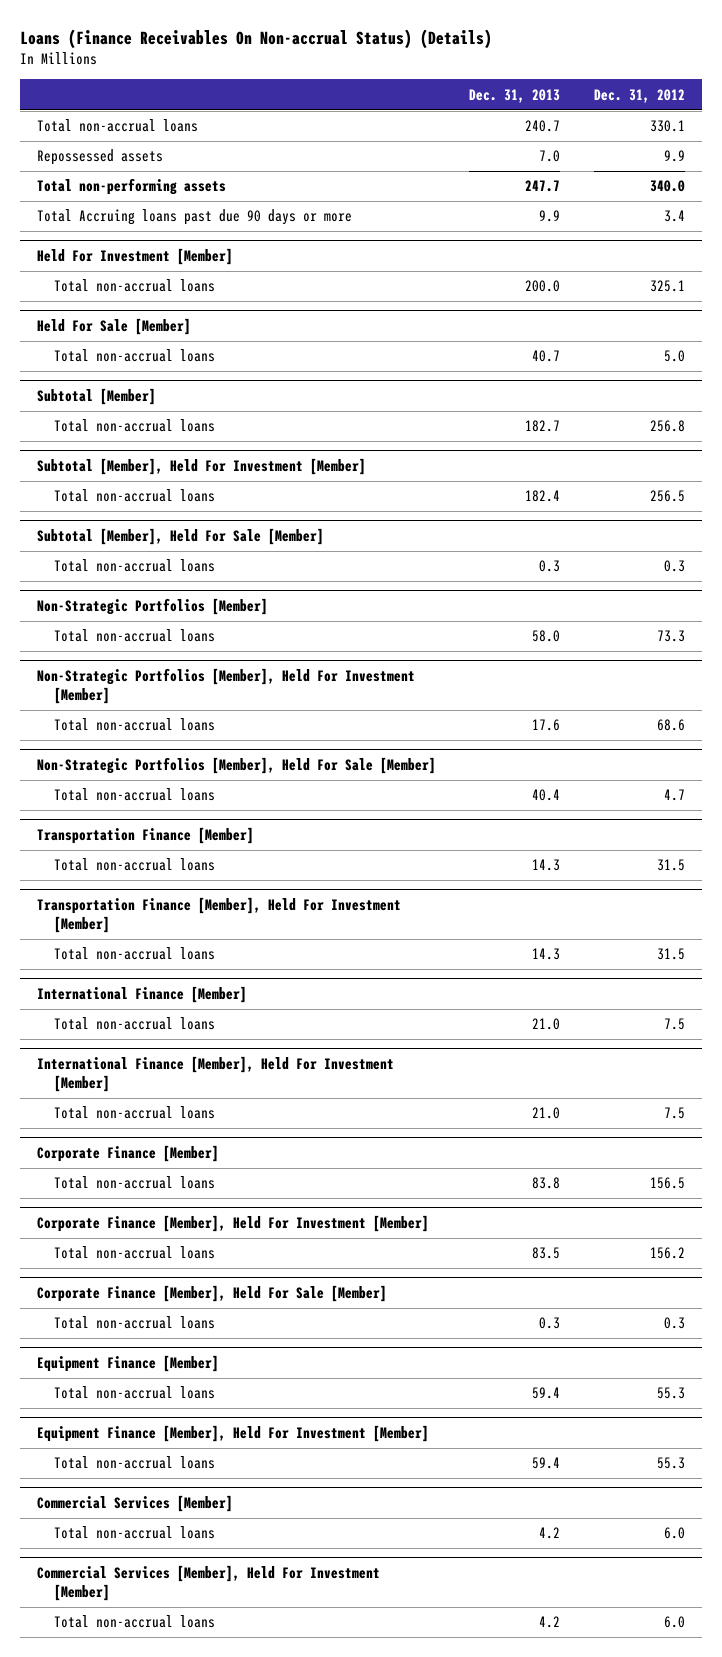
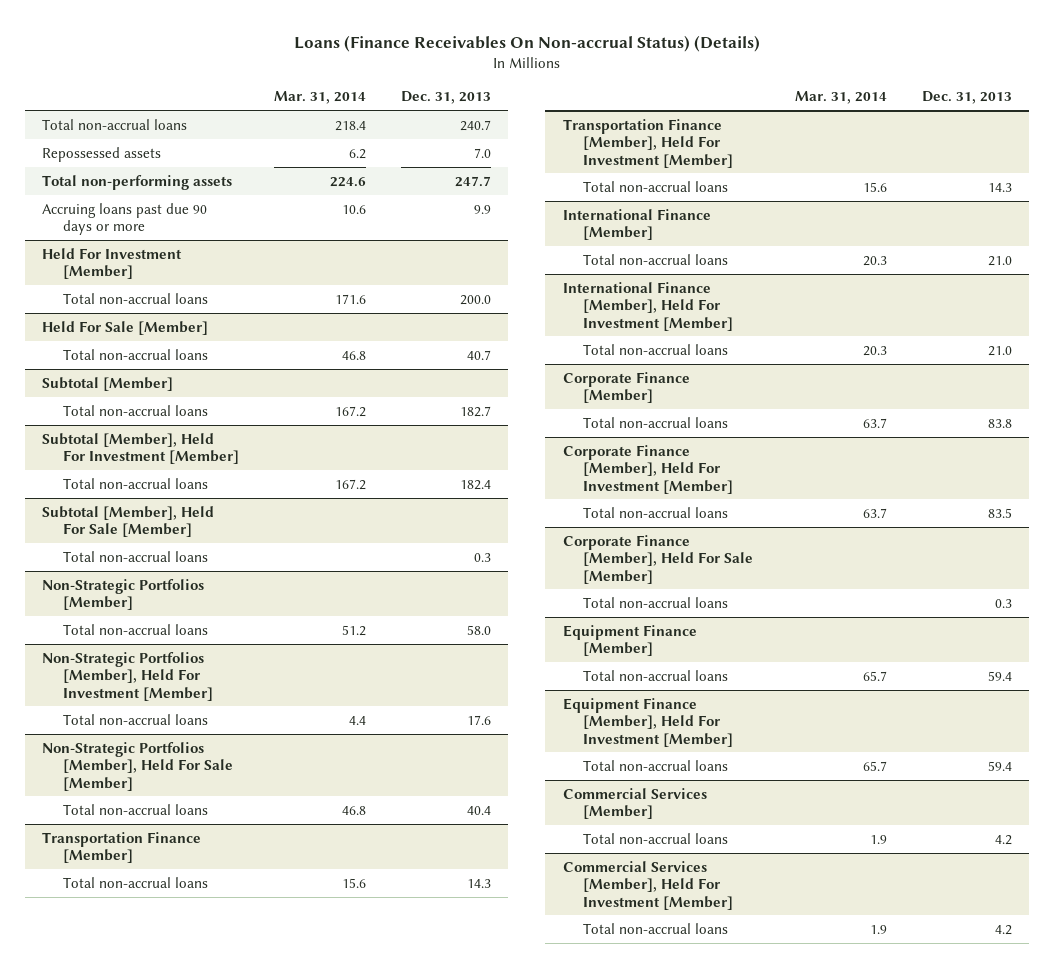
- | Dec. 31, 2013 | Dec. 31, 2012
+ | Mar. 31, 2014 | Dec. 31, 2013
- Total Accruing loans past due 90 days or more | 9.9 | 3.4
+ Accruing loans past due 90 days or more | 10.6 | 9.9

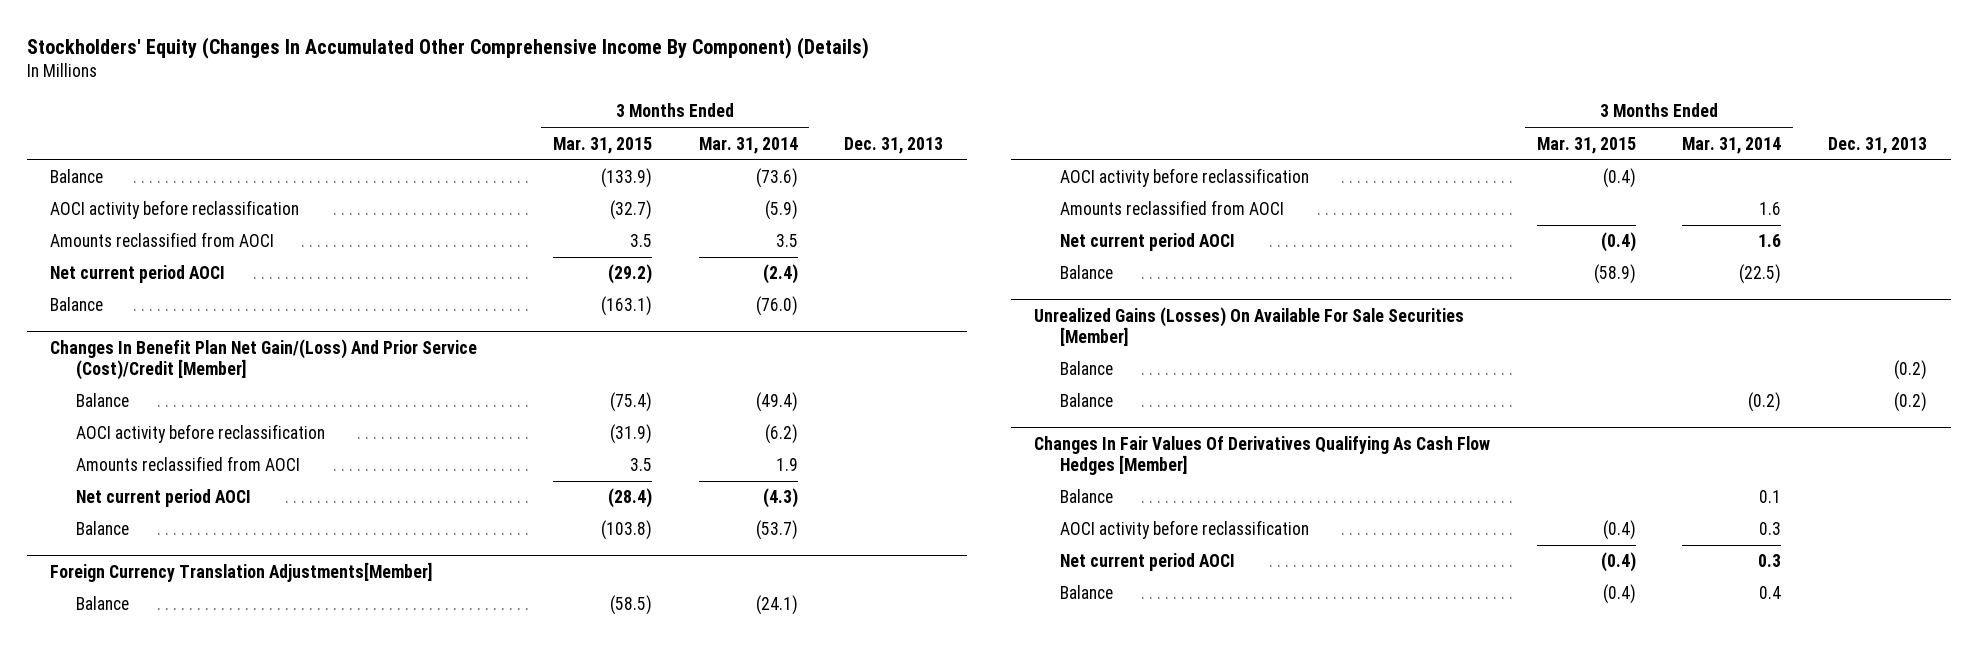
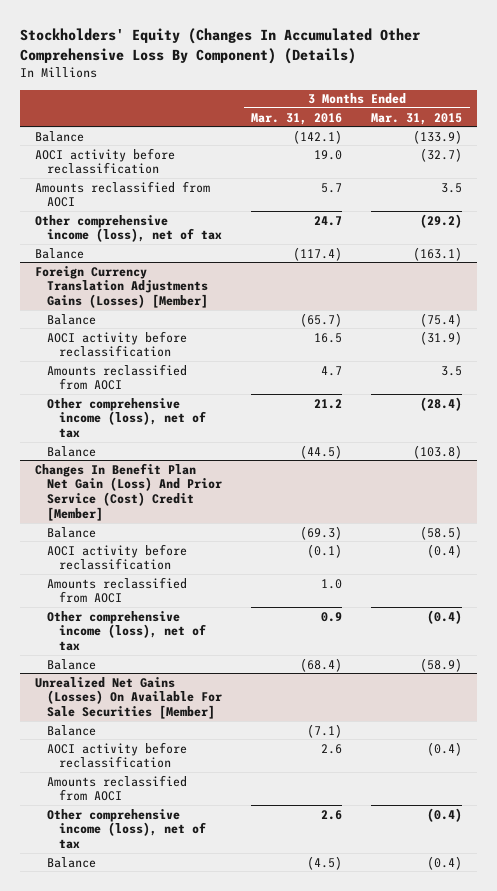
- Stockholders' Equity (Changes In Accumulated Other Comprehensive Income By Component) (Details)
+ Stockholders' Equity (Changes In Accumulated Other Comprehensive Loss By Component) (Details)
- | 3 Months Ended Mar. 31, 2015 | 3 Months Ended Mar. 31, 2014 | Dec. 31, 2013
+ | 3 Months Ended Mar. 31, 2016 | 3 Months Ended Mar. 31, 2015
- Net current period AOCI | (29.2) | (2.4) |
+ Other comprehensive income (loss), net of tax | 24.7 | (29.2)
- Changes In Benefit Plan Net Gain/(Loss) And Prior Service (Cost)/Credit [Member]
+ Foreign Currency Translation Adjustments Gains (Losses) [Member]
- Net current period AOCI | (28.4) | (4.3) |
+ Other comprehensive income (loss), net of tax | 21.2 | (28.4)
- Foreign Currency Translation Adjustments[Member]
+ Changes In Benefit Plan Net Gain (Loss) And Prior Service (Cost) Credit [Member]
- Net current period AOCI | (0.4) | 1.6 |
+ Other comprehensive income (loss), net of tax | 0.9 | (0.4)
- Unrealized Gains (Losses) On Available For Sale Securities [Member]
- Balance | | | (0.2)
- Balance | | (0.2) | (0.2)
- Changes In Fair Values Of Derivatives Qualifying As Cash Flow Hedges [Member]
+ Unrealized Net Gains (Losses) On Available For Sale Securities [Member]
- Net current period AOCI | (0.4) | 0.3 |
+ Amounts reclassified from AOCI
+ Other comprehensive income (loss), net of tax | 2.6 | (0.4)

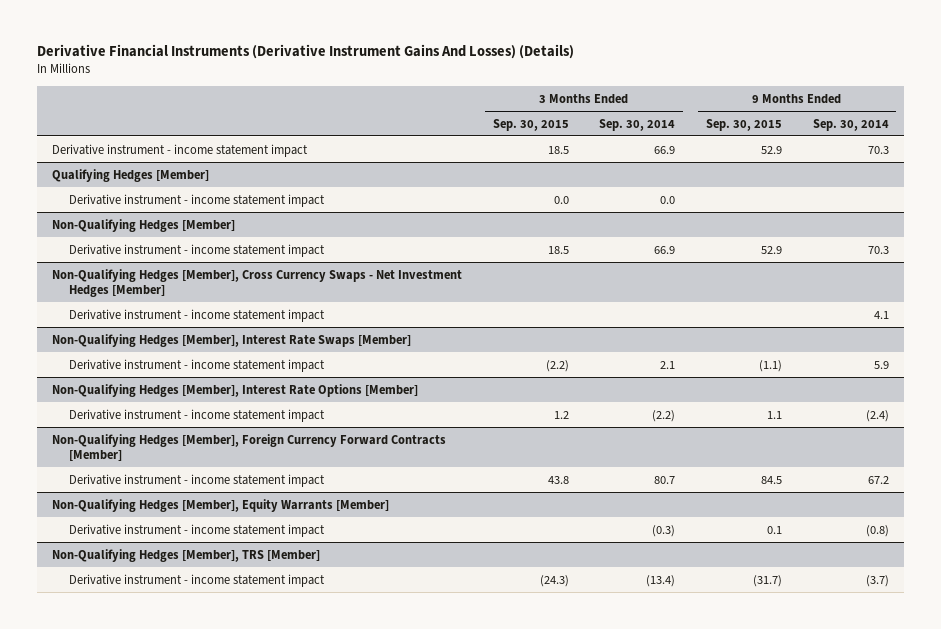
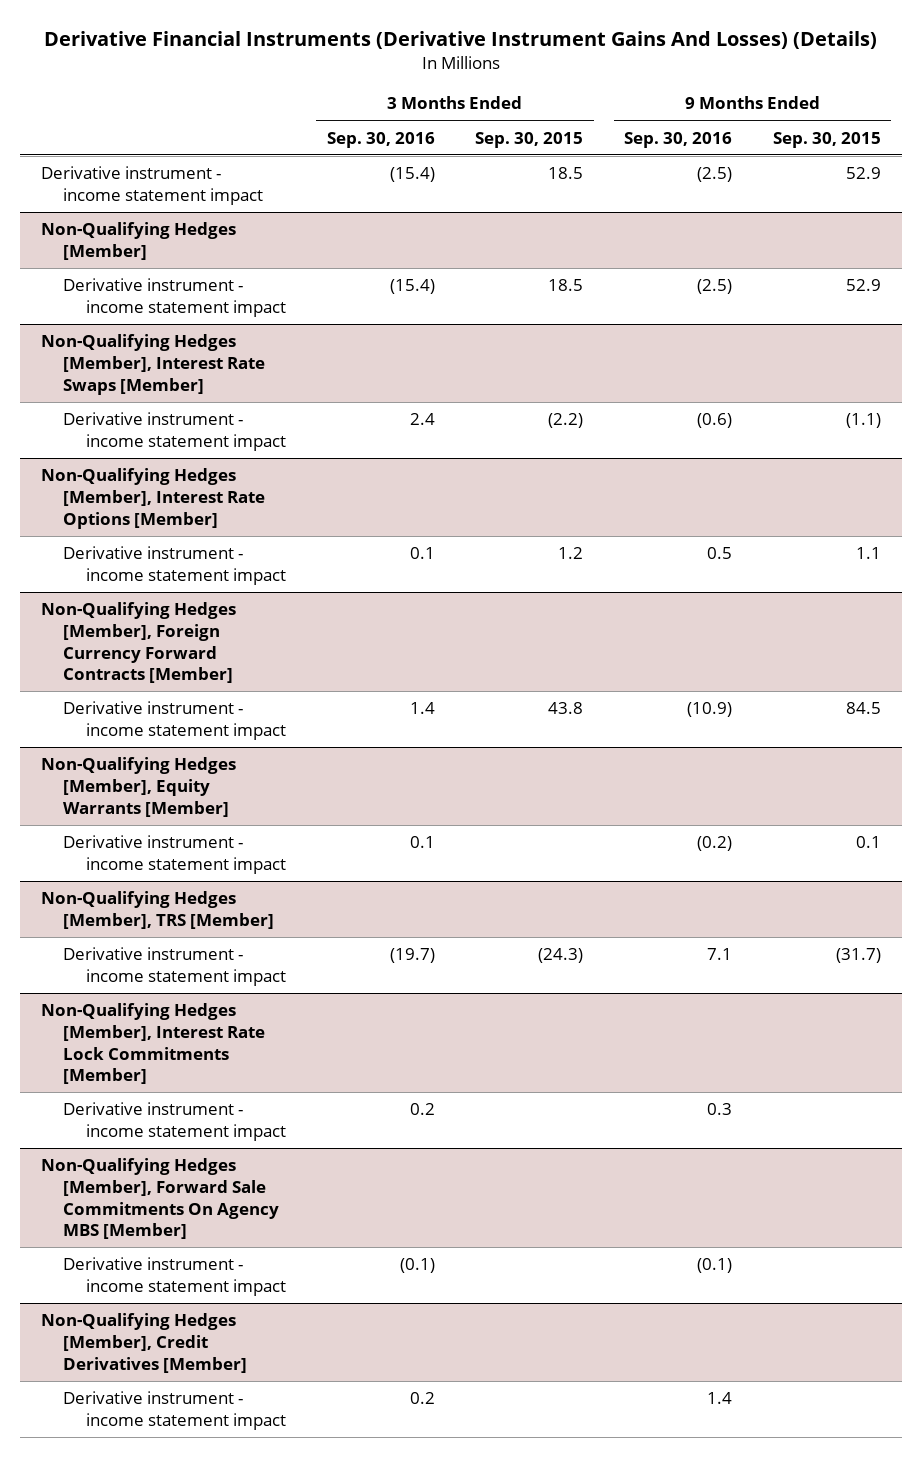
- | 3 Months Ended Sep. 30, 2015 | 3 Months Ended Sep. 30, 2014 | 9 Months Ended Sep. 30, 2015 | 9 Months Ended Sep. 30, 2014
+ | 3 Months Ended Sep. 30, 2016 | 3 Months Ended Sep. 30, 2015 | 9 Months Ended Sep. 30, 2016 | 9 Months Ended Sep. 30, 2015
- Qualifying Hedges [Member]
- Derivative instrument - income statement impact | 0.0 | 0.0 | |
- Non-Qualifying Hedges [Member], Cross Currency Swaps - Net Investment Hedges [Member]
- Derivative instrument - income statement impact | | | | 4.1
+ Non-Qualifying Hedges [Member], Interest Rate Lock Commitments [Member]
+ Derivative instrument - income statement impact | 0.2 | | 0.3 |
+ Non-Qualifying Hedges [Member], Forward Sale Commitments On Agency MBS [Member]
+ Derivative instrument - income statement impact | (0.1) | | (0.1) |
+ Non-Qualifying Hedges [Member], Credit Derivatives [Member]
+ Derivative instrument - income statement impact | 0.2 | | 1.4 |

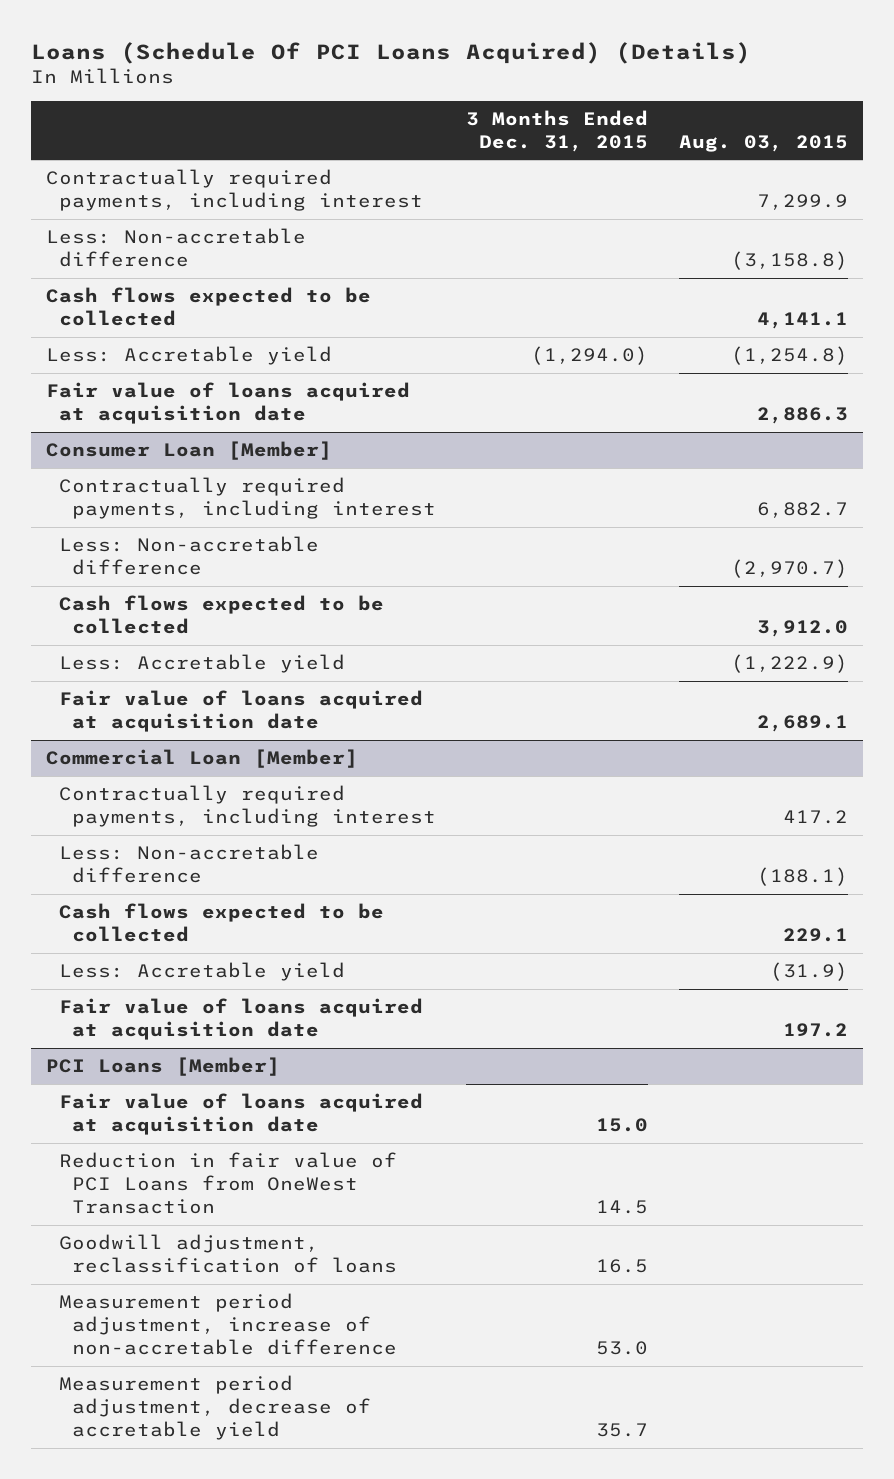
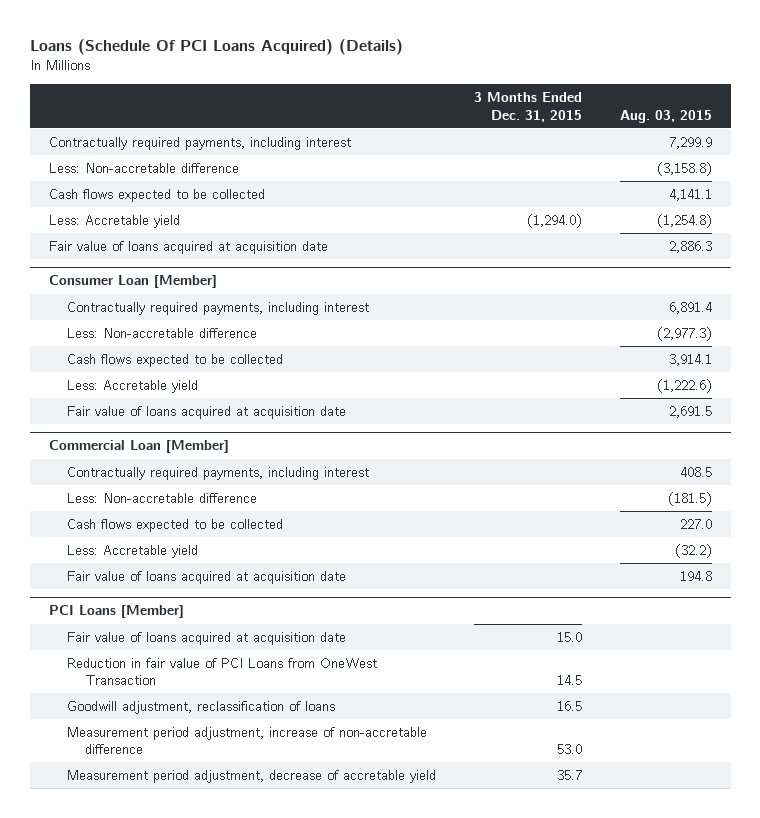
@ Consumer Loan [Member]
- Contractually required payments, including interest | | 6,882.7
- Less: Non-accretable difference | | (2,970.7)
- Cash flows expected to be collected | | 3,912.0
- Less: Accretable yield | | (1,222.9)
- Fair value of loans acquired at acquisition date | | 2,689.1
+ Contractually required payments, including interest | | 6,891.4
+ Less: Non-accretable difference | | (2,977.3)
+ Cash flows expected to be collected | | 3,914.1
+ Less: Accretable yield | | (1,222.6)
+ Fair value of loans acquired at acquisition date | | 2,691.5
@ Commercial Loan [Member]
- Contractually required payments, including interest | | 417.2
- Less: Non-accretable difference | | (188.1)
- Cash flows expected to be collected | | 229.1
- Less: Accretable yield | | (31.9)
- Fair value of loans acquired at acquisition date | | 197.2
+ Contractually required payments, including interest | | 408.5
+ Less: Non-accretable difference | | (181.5)
+ Cash flows expected to be collected | | 227.0
+ Less: Accretable yield | | (32.2)
+ Fair value of loans acquired at acquisition date | | 194.8

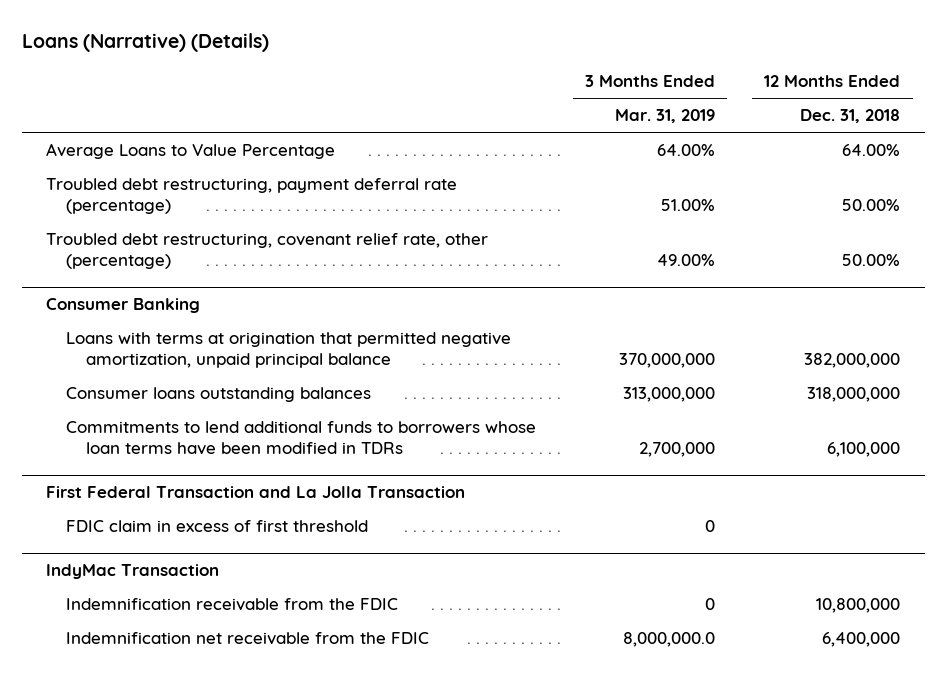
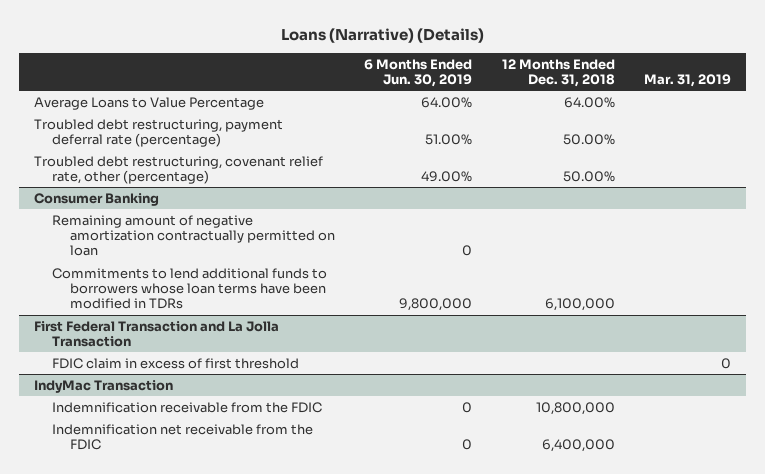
- | 3 Months Ended Mar. 31, 2019 | 12 Months Ended Dec. 31, 2018
+ | 6 Months Ended Jun. 30, 2019 | 12 Months Ended Dec. 31, 2018 | Mar. 31, 2019
@ Consumer Banking
- Loans with terms at origination that permitted negative amortization, unpaid principal balance | 370,000,000 | 382,000,000
- Consumer loans outstanding balances | 313,000,000 | 318,000,000
+ Remaining amount of negative amortization contractually permitted on loan | 0 | |

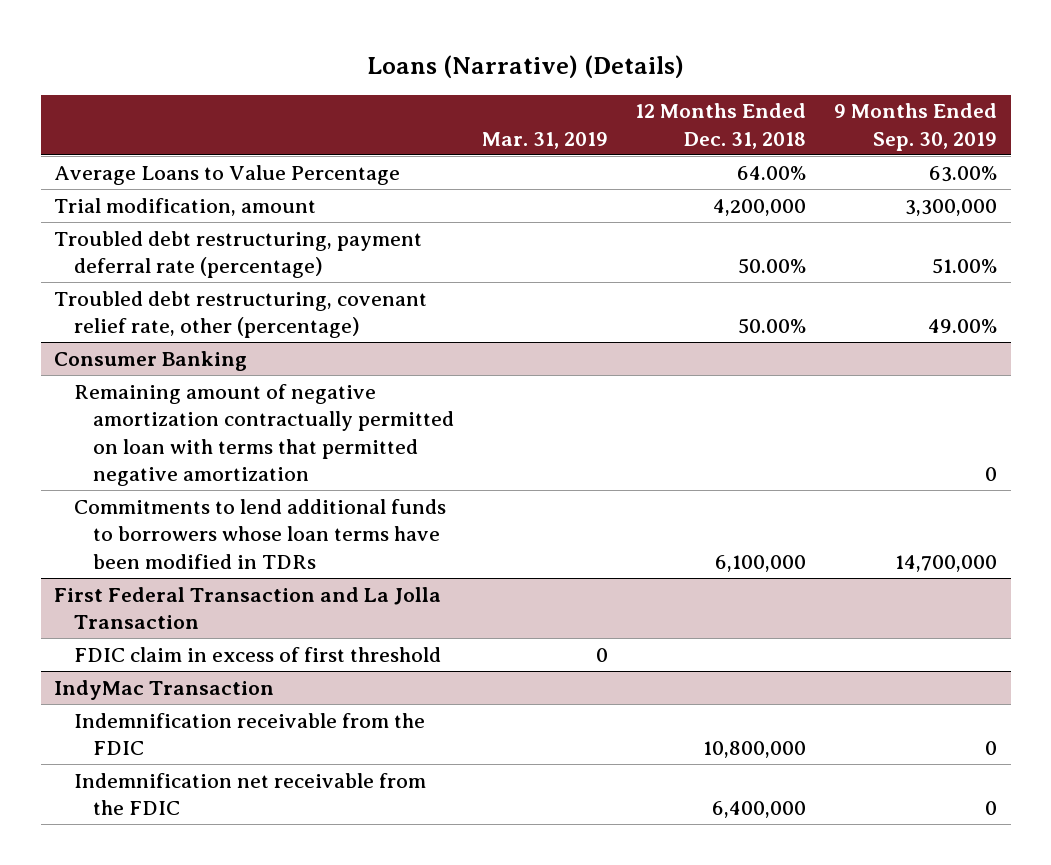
- | 6 Months Ended Jun. 30, 2019 | 12 Months Ended Dec. 31, 2018 | Mar. 31, 2019
+ | Mar. 31, 2019 | 12 Months Ended Dec. 31, 2018 | 9 Months Ended Sep. 30, 2019
+ Trial modification, amount | | 4,200,000 | 3,300,000
@ Consumer Banking
- Remaining amount of negative amortization contractually permitted on loan | 0 | |
+ Remaining amount of negative amortization contractually permitted on loan with terms that permitted negative amortization | | | 0

